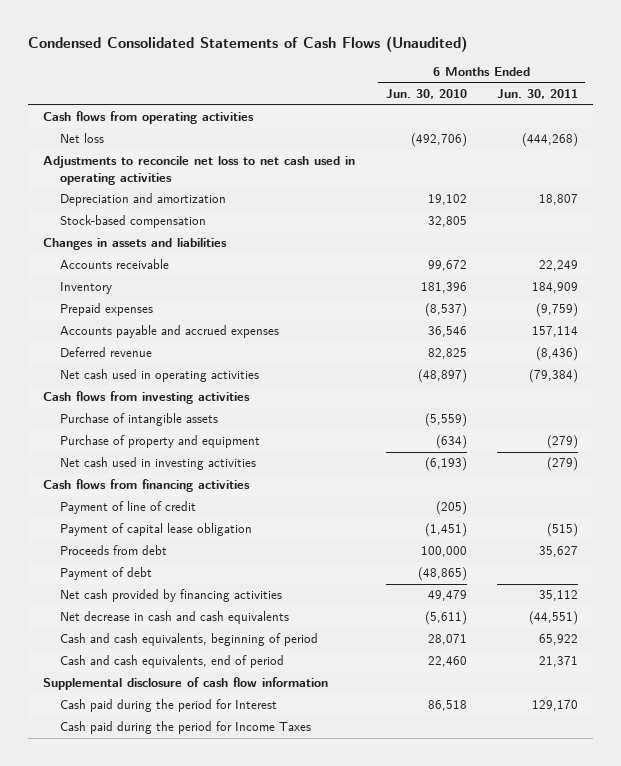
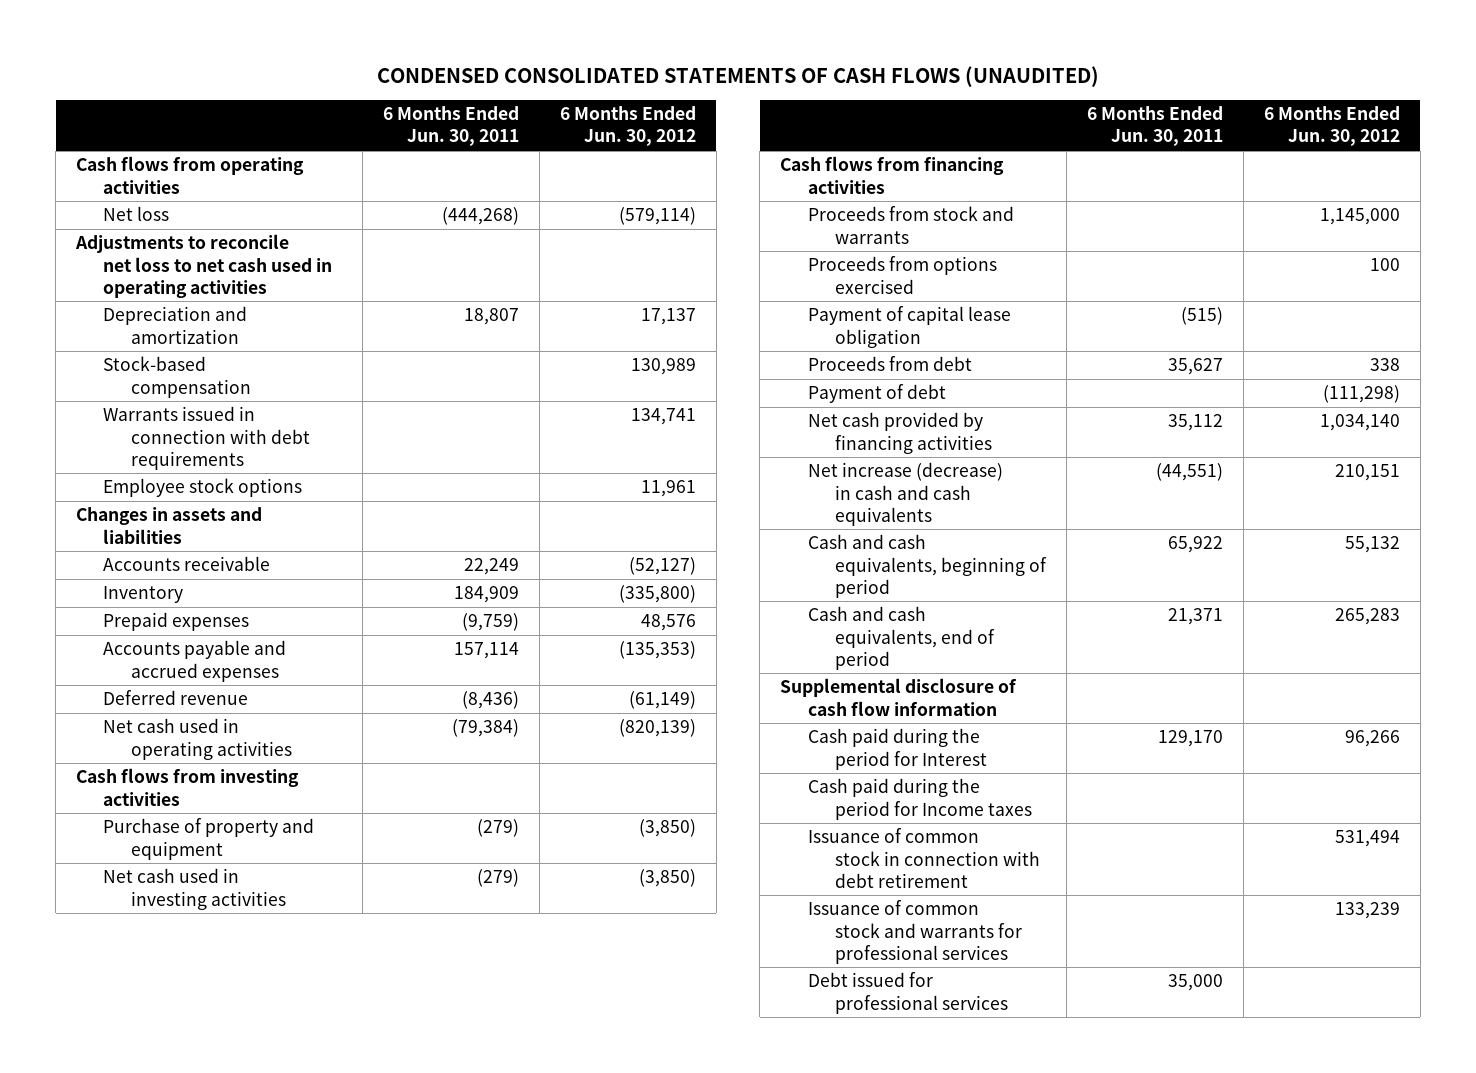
- Condensed Consolidated Statements of Cash Flows (Unaudited)
+ CONDENSED CONSOLIDATED STATEMENTS OF CASH FLOWS (UNAUDITED)
- | 6 Months Ended Jun. 30, 2010 | 6 Months Ended Jun. 30, 2011
+ | 6 Months Ended Jun. 30, 2011 | 6 Months Ended Jun. 30, 2012
+ Warrants issued in connection with debt requirements | | 134,741
+ Employee stock options | | 11,961
- Purchase of intangible assets | (5,559) |
- Payment of line of credit | (205) |
+ Proceeds from stock and warrants | | 1,145,000
+ Proceeds from options exercised | | 100
- Net decrease in cash and cash equivalents | (5,611) | (44,551)
+ Net increase (decrease) in cash and cash equivalents | (44,551) | 210,151
- Cash paid during the period for Income Taxes
+ Cash paid during the period for Income taxes
+ Issuance of common stock in connection with debt retirement | | 531,494
+ Issuance of common stock and warrants for professional services | | 133,239
+ Debt issued for professional services | 35,000 |

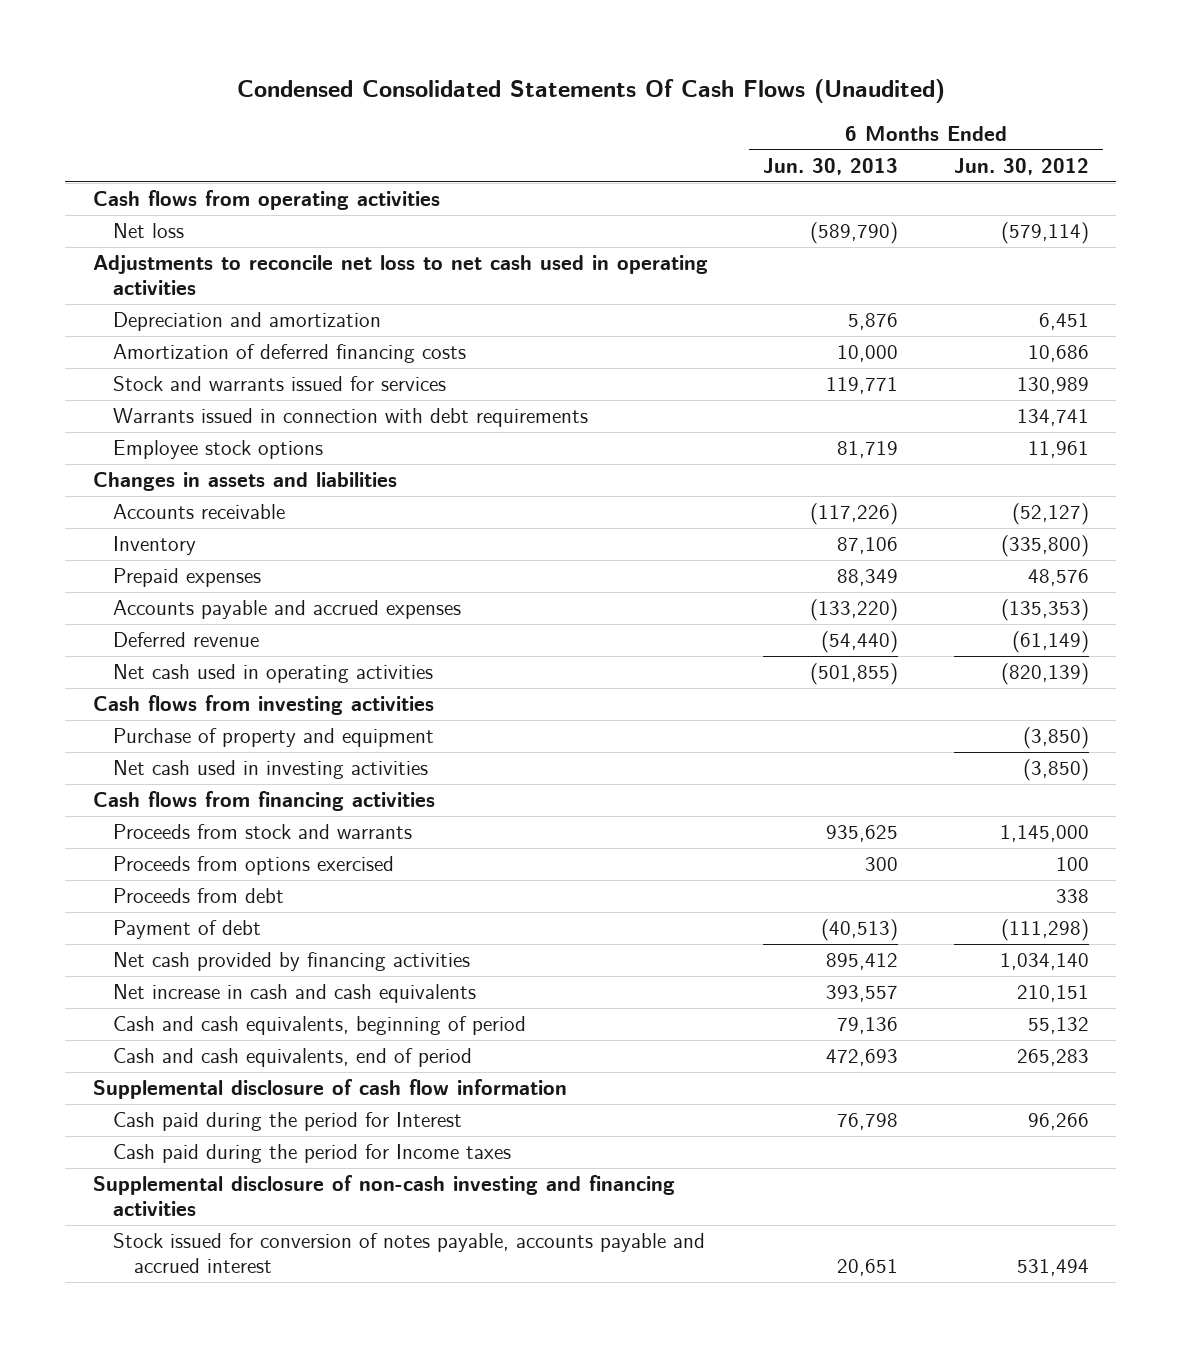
- CONDENSED CONSOLIDATED STATEMENTS OF CASH FLOWS (UNAUDITED)
+ Condensed Consolidated Statements Of Cash Flows (Unaudited)
- | 6 Months Ended Jun. 30, 2011 | 6 Months Ended Jun. 30, 2012
+ | 6 Months Ended Jun. 30, 2013 | 6 Months Ended Jun. 30, 2012
- Depreciation and amortization | 18,807 | 17,137
- Stock-based compensation | | 130,989
+ Depreciation and amortization | 5,876 | 6,451
+ Amortization of deferred financing costs | 10,000 | 10,686
+ Stock and warrants issued for services | 119,771 | 130,989
- Payment of capital lease obligation | (515) |
- Net increase (decrease) in cash and cash equivalents | (44,551) | 210,151
+ Net increase in cash and cash equivalents | 393,557 | 210,151
- Issuance of common stock in connection with debt retirement | | 531,494
- Issuance of common stock and warrants for professional services | | 133,239
- Debt issued for professional services | 35,000 |
+ Supplemental disclosure of non-cash investing and financing activities
+ Stock issued for conversion of notes payable, accounts payable and accrued interest | 20,651 | 531,494

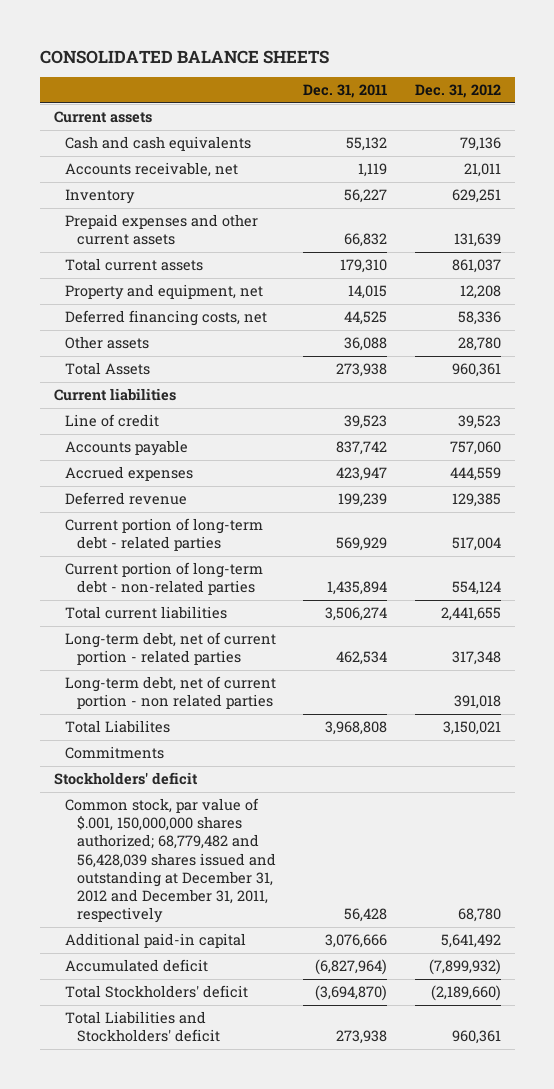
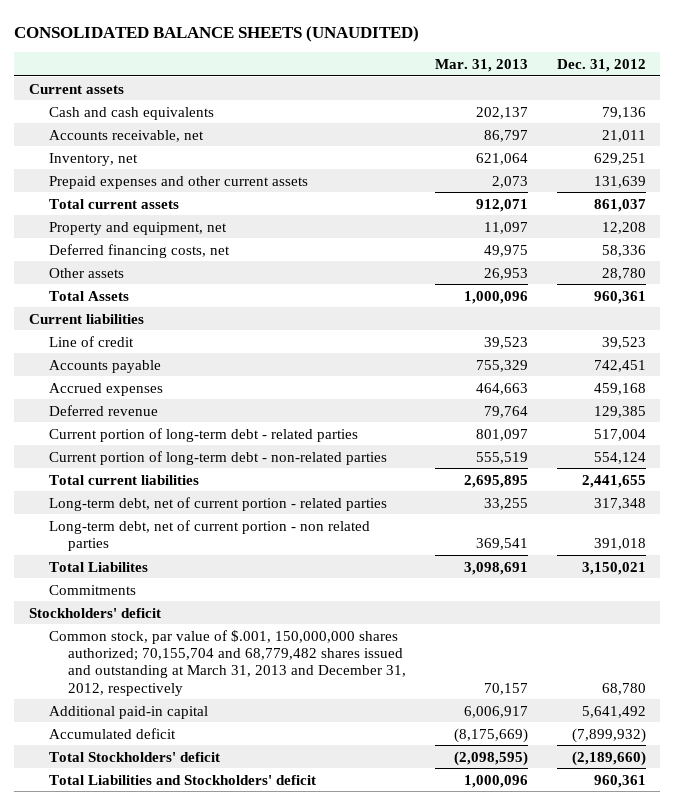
- CONSOLIDATED BALANCE SHEETS
+ CONSOLIDATED BALANCE SHEETS (UNAUDITED)
- | Dec. 31, 2011 | Dec. 31, 2012
+ | Mar. 31, 2013 | Dec. 31, 2012
- Inventory | 56,227 | 629,251
+ Inventory, net | 621,064 | 629,251
- Accounts payable | 837,742 | 757,060
- Accrued expenses | 423,947 | 444,559
+ Accounts payable | 755,329 | 742,451
+ Accrued expenses | 464,663 | 459,168
- Common stock, par value of $.001, 150,000,000 shares authorized; 68,779,482 and 56,428,039 shares issued and outstanding at December 31, 2012 and December 31, 2011, respectively | 56,428 | 68,780
+ Common stock, par value of $.001, 150,000,000 shares authorized; 70,155,704 and 68,779,482 shares issued and outstanding at March 31, 2013 and December 31, 2012, respectively | 70,157 | 68,780

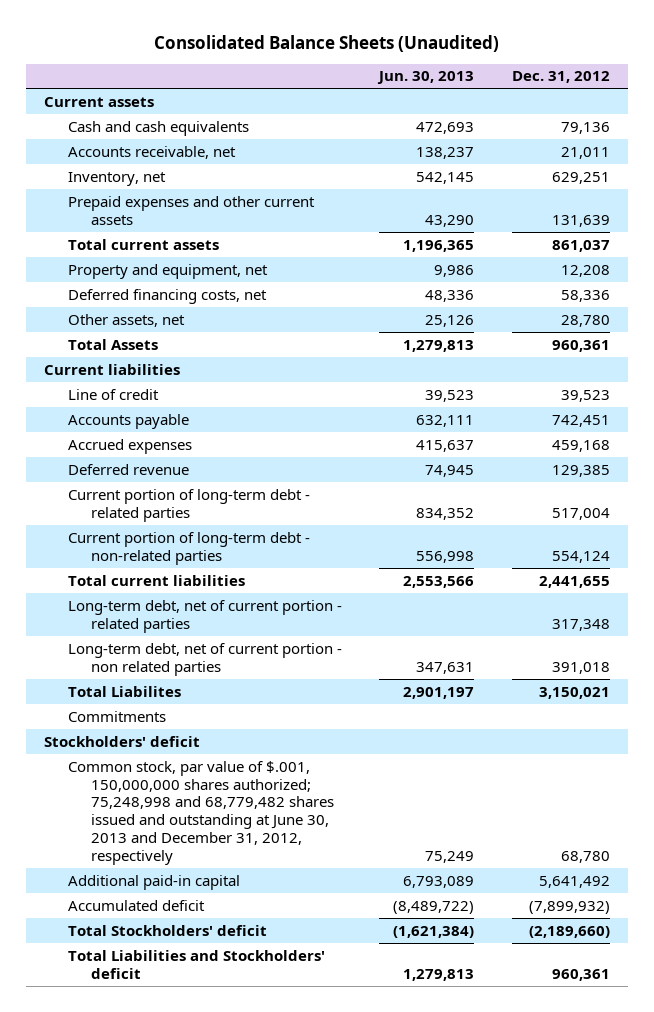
- CONSOLIDATED BALANCE SHEETS (UNAUDITED)
+ Consolidated Balance Sheets (Unaudited)
- | Mar. 31, 2013 | Dec. 31, 2012
+ | Jun. 30, 2013 | Dec. 31, 2012
- Other assets | 26,953 | 28,780
+ Other assets, net | 25,126 | 28,780
- Common stock, par value of $.001, 150,000,000 shares authorized; 70,155,704 and 68,779,482 shares issued and outstanding at March 31, 2013 and December 31, 2012, respectively | 70,157 | 68,780
+ Common stock, par value of $.001, 150,000,000 shares authorized; 75,248,998 and 68,779,482 shares issued and outstanding at June 30, 2013 and December 31, 2012, respectively | 75,249 | 68,780

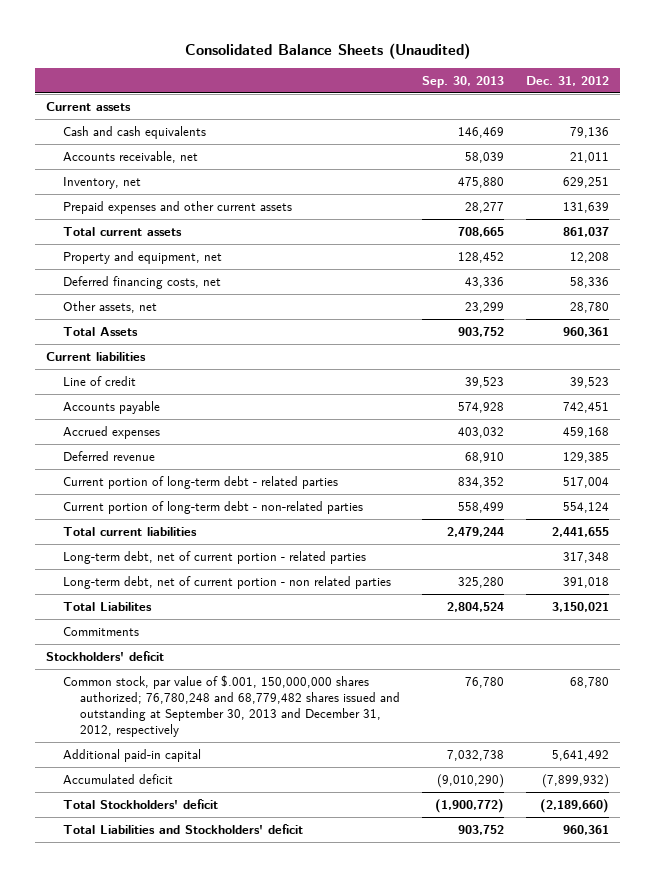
- | Jun. 30, 2013 | Dec. 31, 2012
+ | Sep. 30, 2013 | Dec. 31, 2012
- Common stock, par value of $.001, 150,000,000 shares authorized; 75,248,998 and 68,779,482 shares issued and outstanding at June 30, 2013 and December 31, 2012, respectively | 75,249 | 68,780
+ Common stock, par value of $.001, 150,000,000 shares authorized; 76,780,248 and 68,779,482 shares issued and outstanding at September 30, 2013 and December 31, 2012, respectively | 76,780 | 68,780

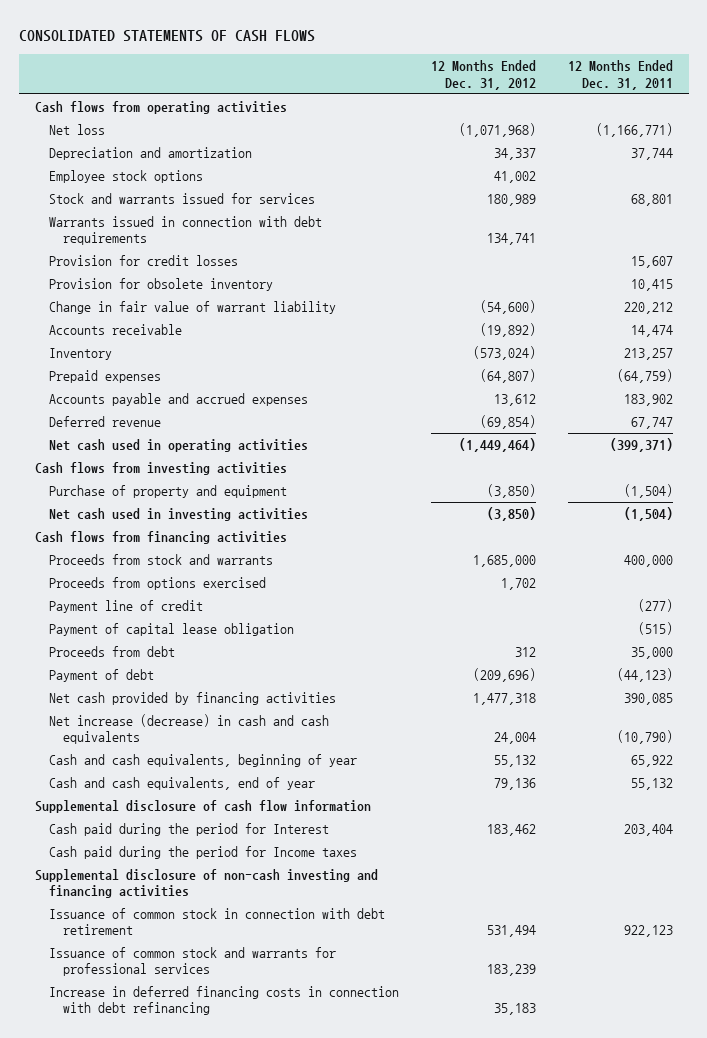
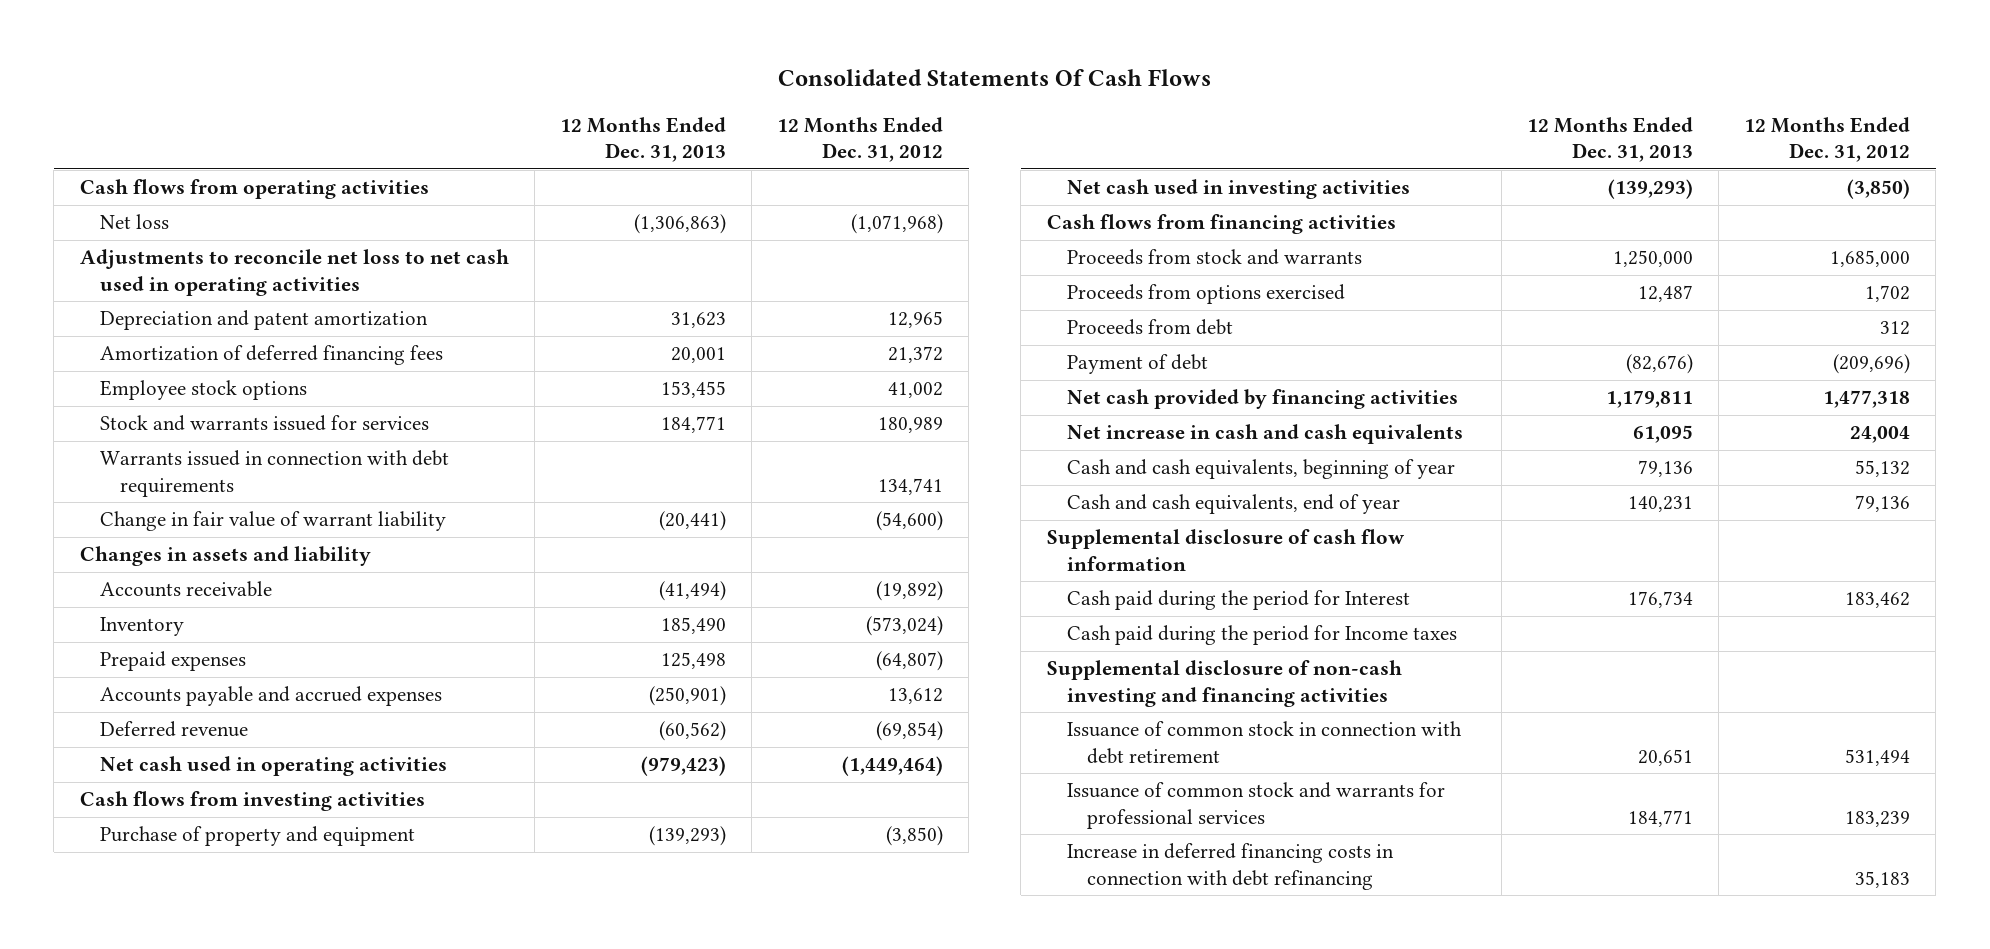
- CONSOLIDATED STATEMENTS OF CASH FLOWS
+ Consolidated Statements Of Cash Flows
- | 12 Months Ended Dec. 31, 2012 | 12 Months Ended Dec. 31, 2011
+ | 12 Months Ended Dec. 31, 2013 | 12 Months Ended Dec. 31, 2012
- Depreciation and amortization | 34,337 | 37,744
+ Adjustments to reconcile net loss to net cash used in operating activities
+ Depreciation and patent amortization | 31,623 | 12,965
+ Amortization of deferred financing fees | 20,001 | 21,372
- Provision for credit losses | | 15,607
- Provision for obsolete inventory | | 10,415
+ Changes in assets and liability
- Payment line of credit | | (277)
- Payment of capital lease obligation | | (515)
- Net increase (decrease) in cash and cash equivalents | 24,004 | (10,790)
+ Net increase in cash and cash equivalents | 61,095 | 24,004

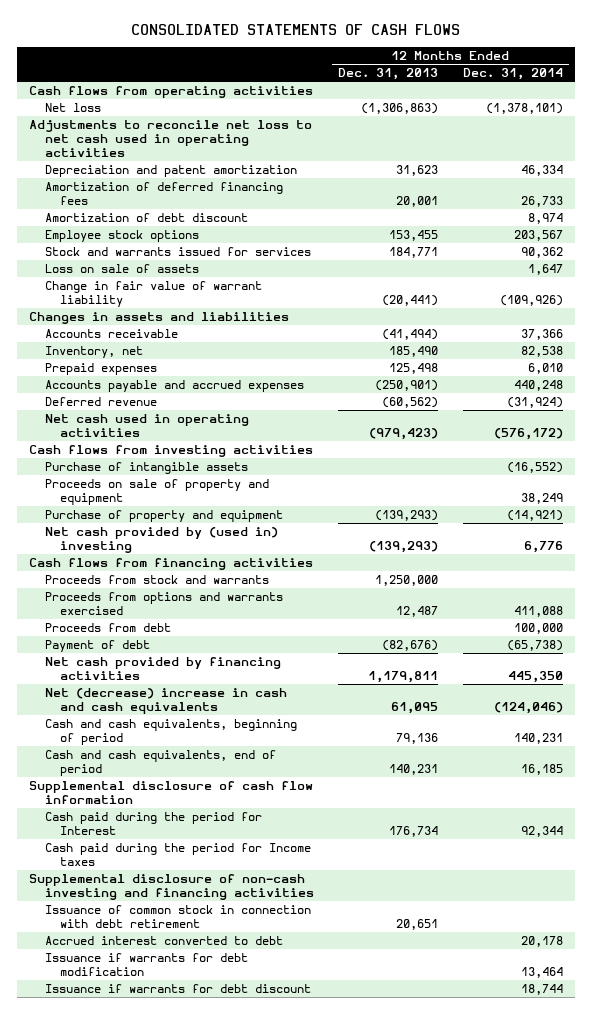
- Consolidated Statements Of Cash Flows
+ CONSOLIDATED STATEMENTS OF CASH FLOWS
- | 12 Months Ended Dec. 31, 2013 | 12 Months Ended Dec. 31, 2012
+ | 12 Months Ended Dec. 31, 2013 | 12 Months Ended Dec. 31, 2014
+ Amortization of debt discount | | 8,974
- Warrants issued in connection with debt requirements | | 134,741
+ Loss on sale of assets | | 1,647
- Changes in assets and liability
+ Changes in assets and liabilities
- Inventory | 185,490 | (573,024)
+ Inventory, net | 185,490 | 82,538
+ Purchase of intangible assets | | (16,552)
+ Proceeds on sale of property and equipment | | 38,249
- Net cash used in investing activities | (139,293) | (3,850)
+ Net cash provided by (used in) investing | (139,293) | 6,776
- Proceeds from options exercised | 12,487 | 1,702
+ Proceeds from options and warrants exercised | 12,487 | 411,088
- Net increase in cash and cash equivalents | 61,095 | 24,004
- Cash and cash equivalents, beginning of year | 79,136 | 55,132
- Cash and cash equivalents, end of year | 140,231 | 79,136
+ Net (decrease) increase in cash and cash equivalents | 61,095 | (124,046)
+ Cash and cash equivalents, beginning of period | 79,136 | 140,231
+ Cash and cash equivalents, end of period | 140,231 | 16,185
- Issuance of common stock and warrants for professional services | 184,771 | 183,239
- Increase in deferred financing costs in connection with debt refinancing | | 35,183
+ Accrued interest converted to debt | | 20,178
+ Issuance if warrants for debt modification | | 13,464
+ Issuance if warrants for debt discount | | 18,744

